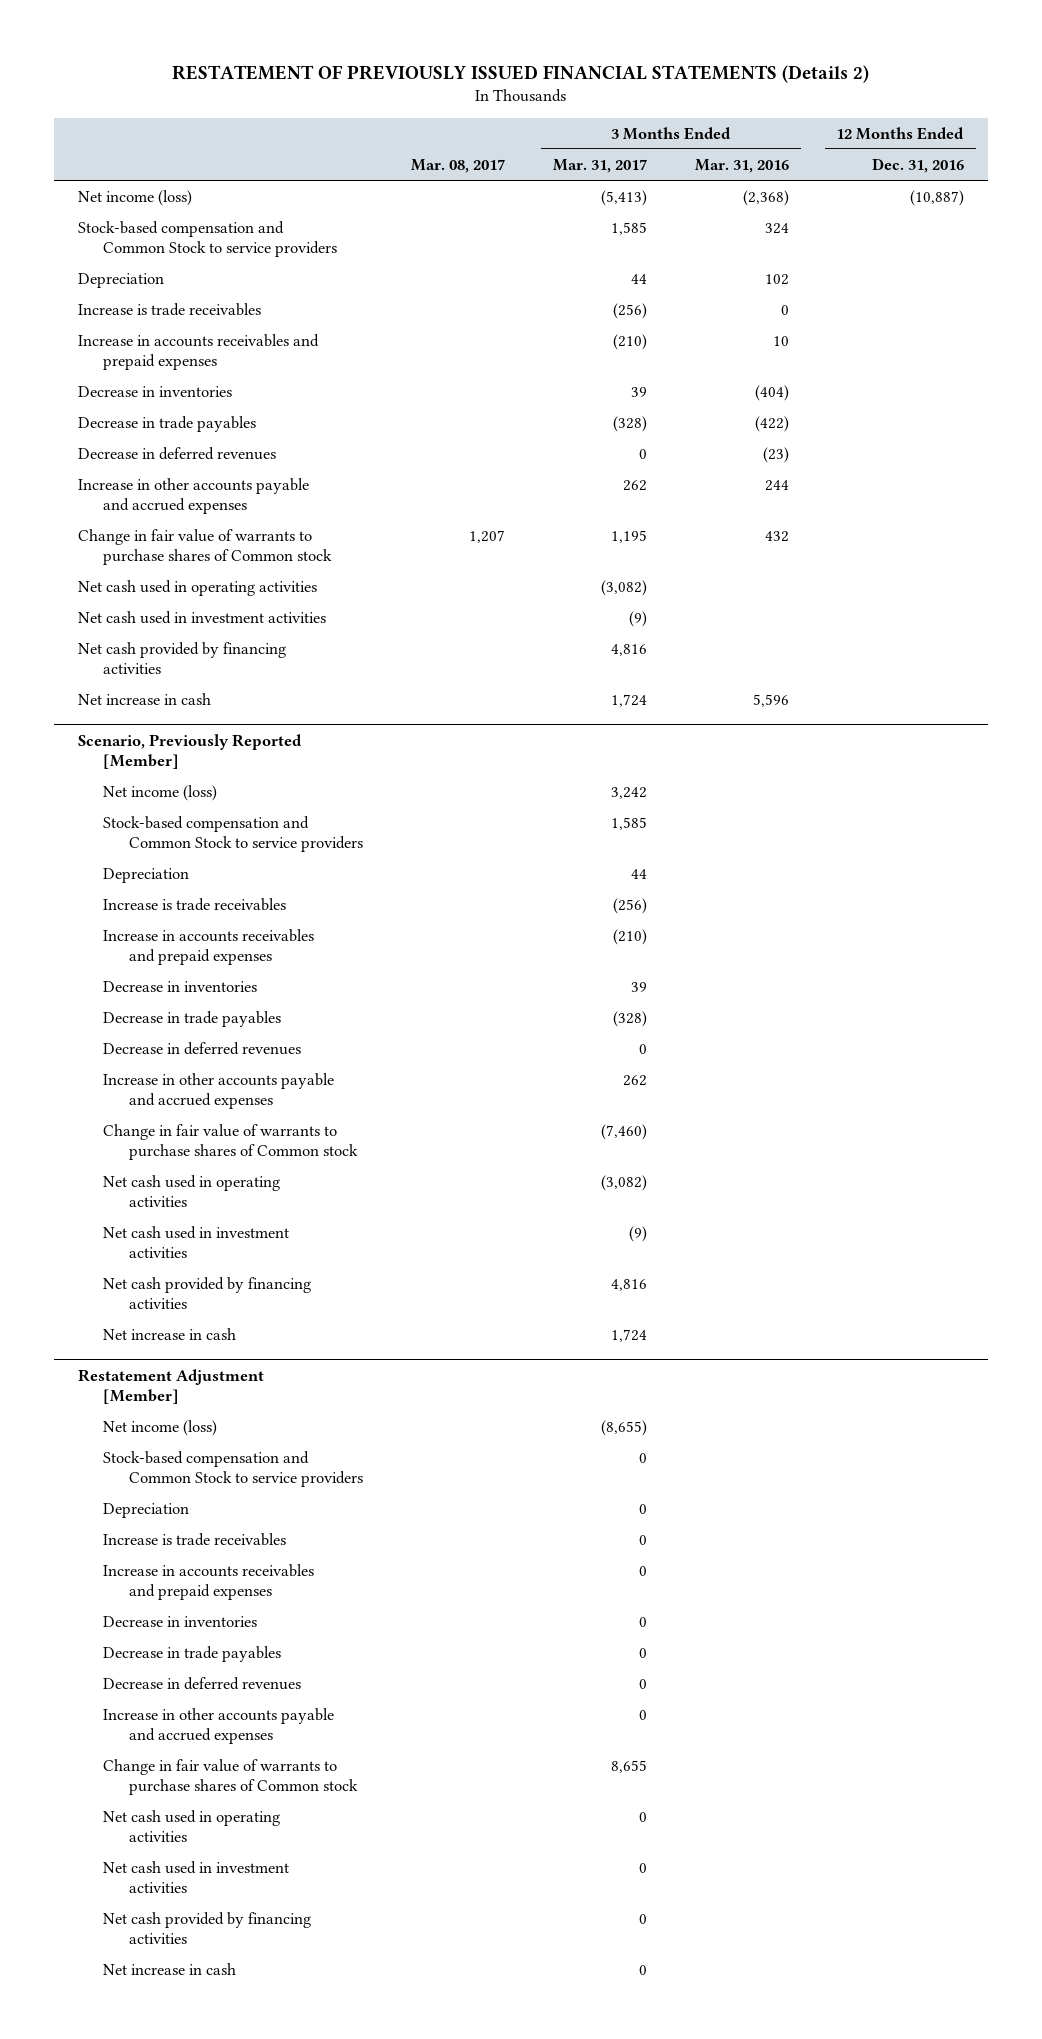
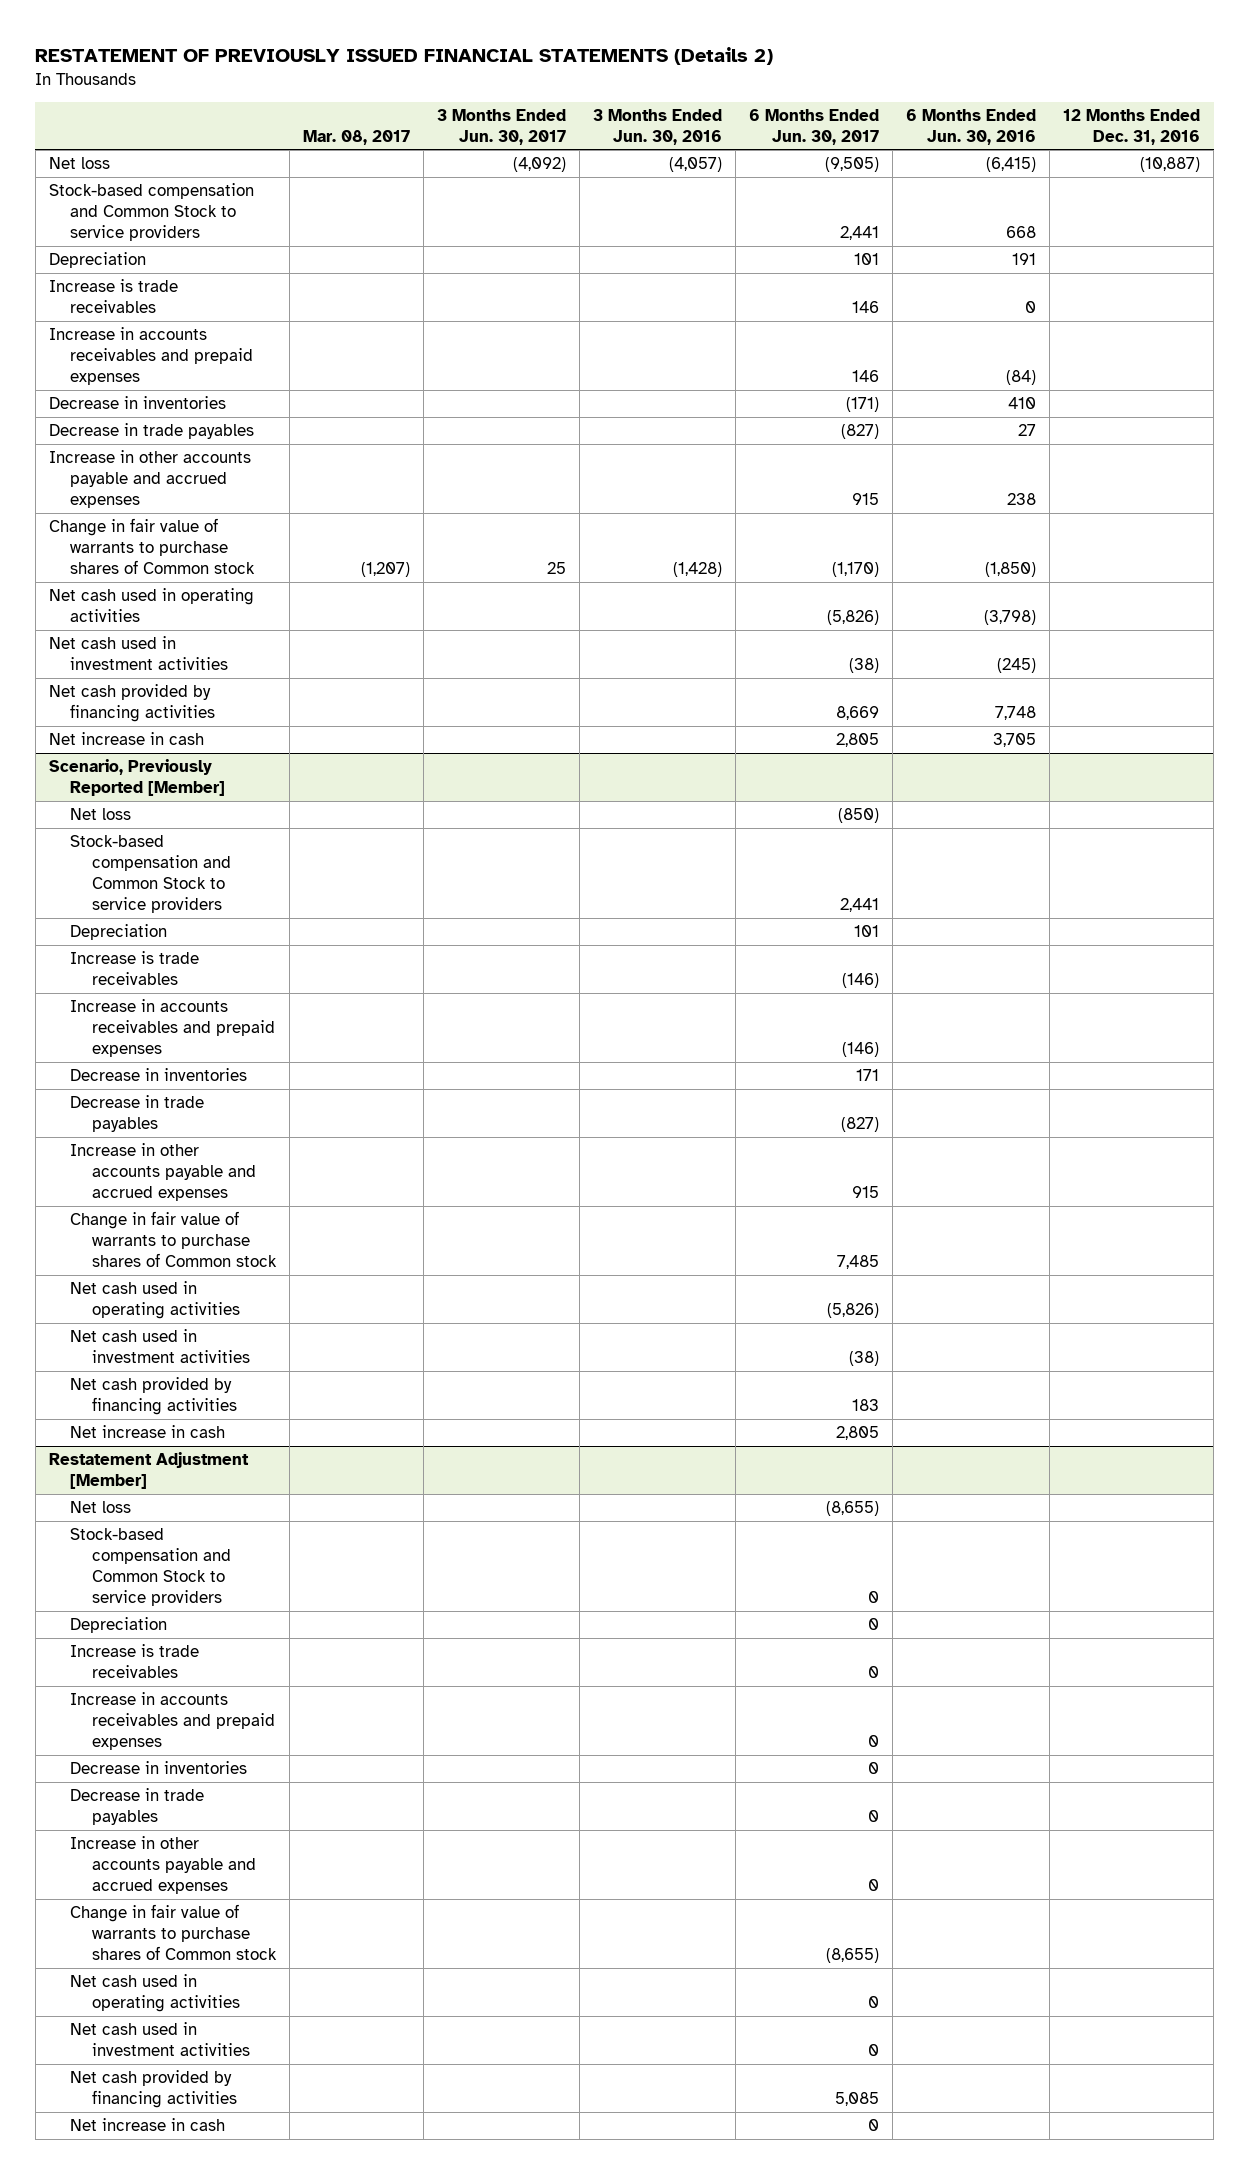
- | Mar. 08, 2017 | 3 Months Ended Mar. 31, 2017 | 3 Months Ended Mar. 31, 2016 | 12 Months Ended Dec. 31, 2016
+ | Mar. 08, 2017 | 3 Months Ended Jun. 30, 2017 | 3 Months Ended Jun. 30, 2016 | 6 Months Ended Jun. 30, 2017 | 6 Months Ended Jun. 30, 2016 | 12 Months Ended Dec. 31, 2016
- Net income (loss) | | (5,413) | (2,368) | (10,887)
+ Net loss | | (4,092) | (4,057) | (9,505) | (6,415) | (10,887)
- Decrease in deferred revenues | | 0 | (23) |
- Change in fair value of warrants to purchase shares of Common stock | 1,207 | 1,195 | 432 |
+ Change in fair value of warrants to purchase shares of Common stock | (1,207) | 25 | (1,428) | (1,170) | (1,850) |
@ Scenario, Previously Reported [Member]
- Net income (loss) | | 3,242 | |
+ Net loss | | | | (850) | |
- Decrease in deferred revenues | | 0 | |
@ Restatement Adjustment [Member]
- Net income (loss) | | (8,655) | |
+ Net loss | | | | (8,655) | |
- Decrease in deferred revenues | | 0 | |

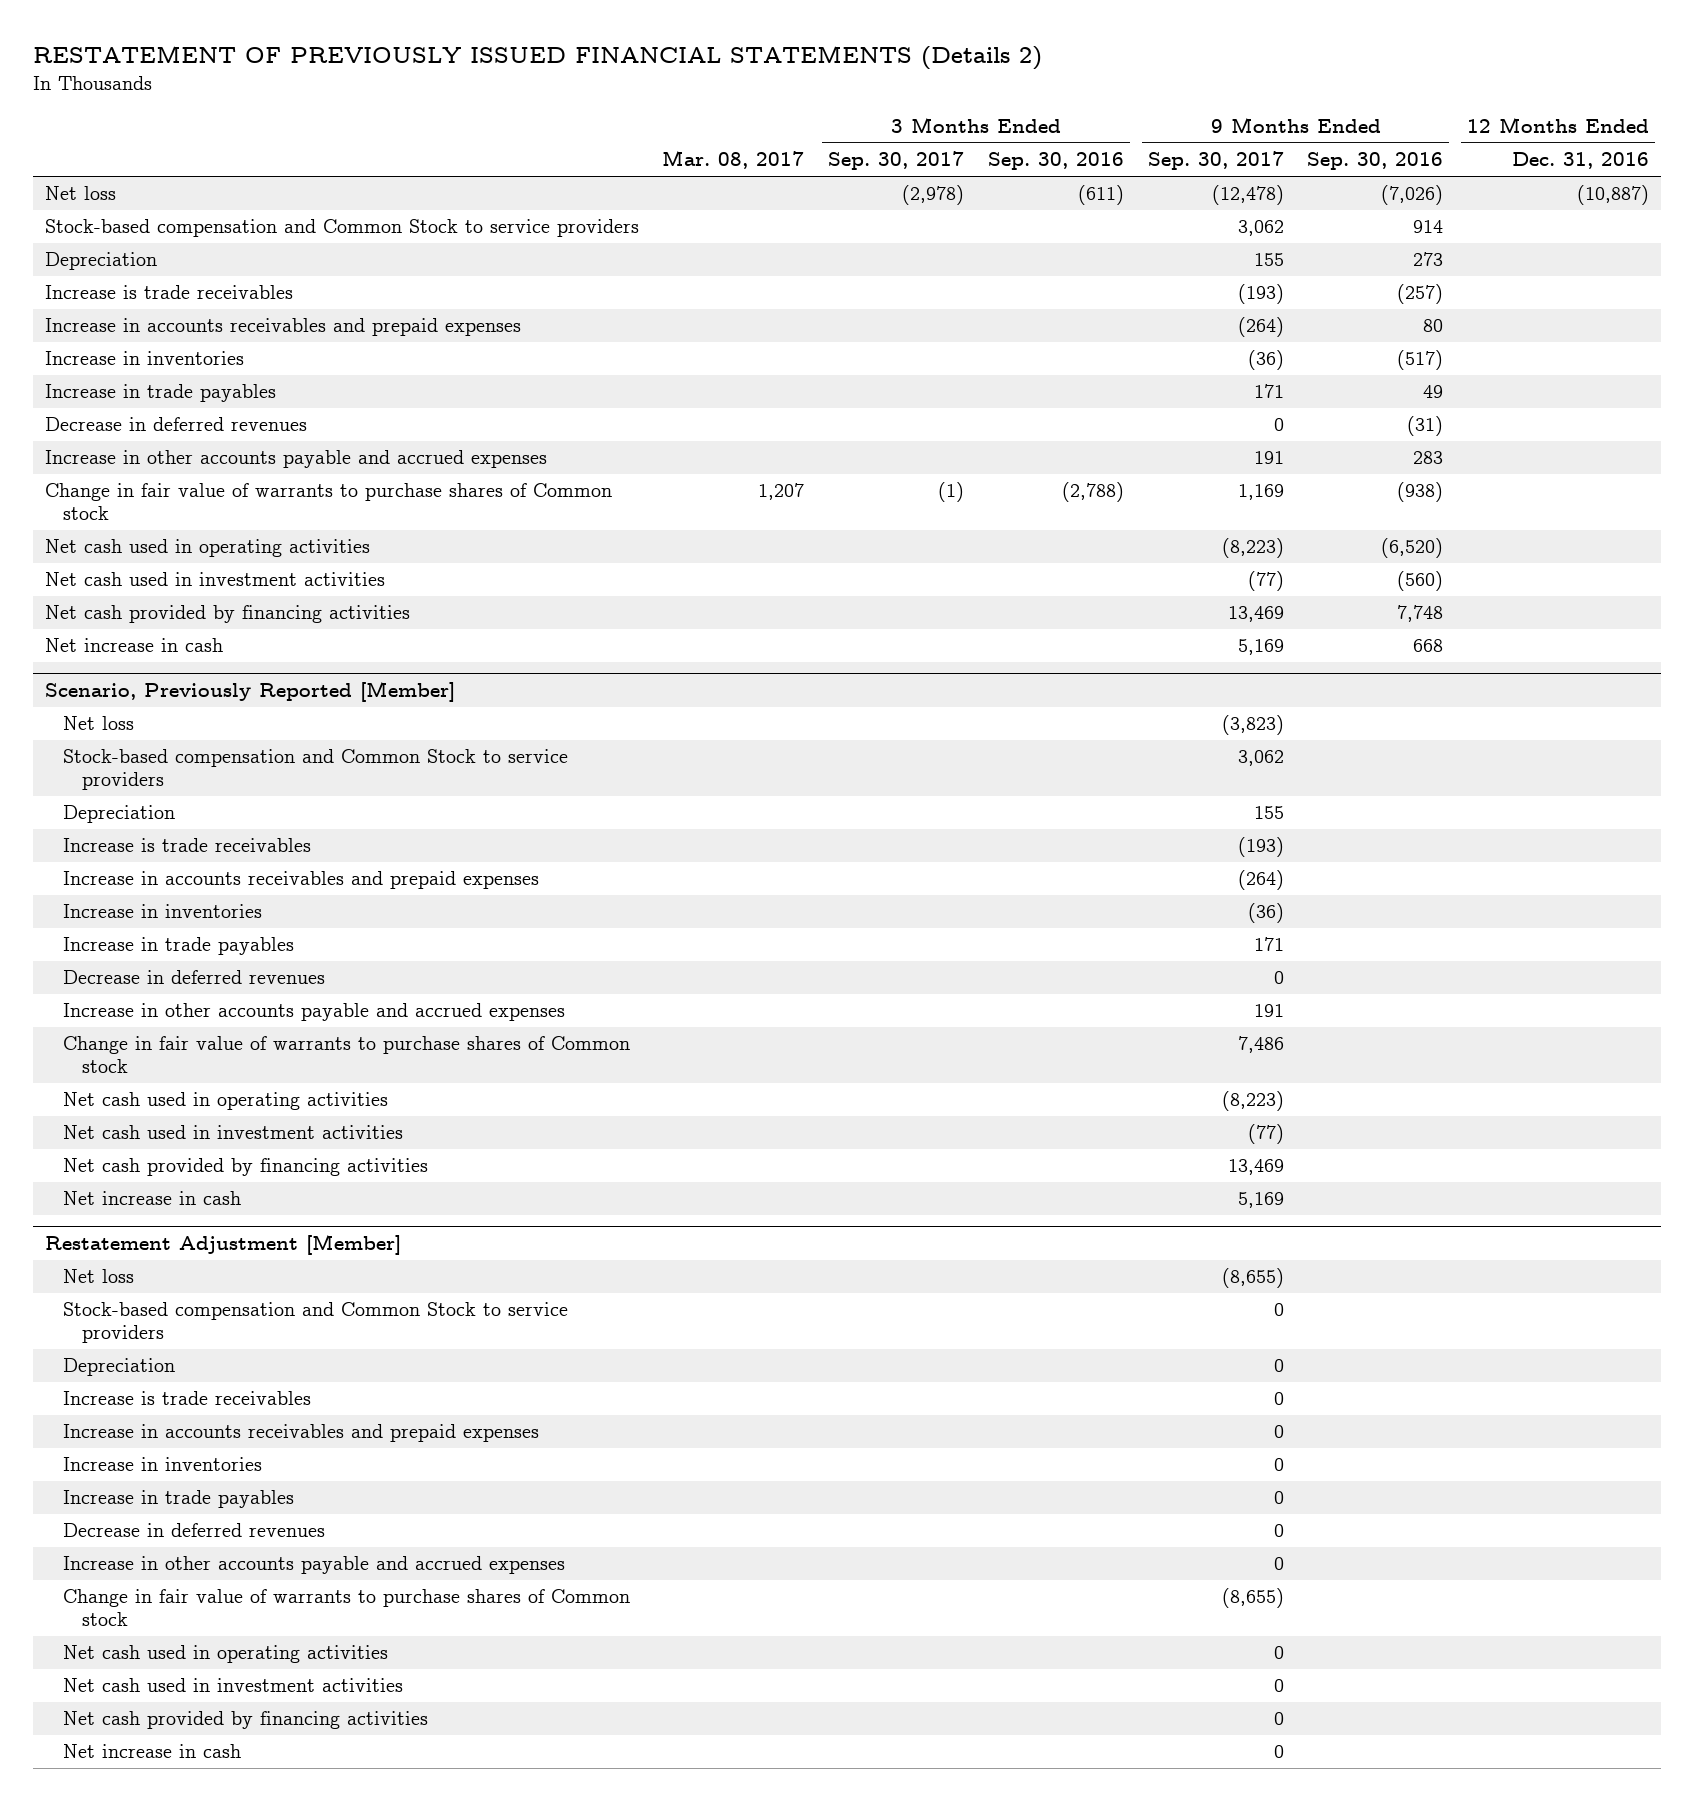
- | Mar. 08, 2017 | 3 Months Ended Jun. 30, 2017 | 3 Months Ended Jun. 30, 2016 | 6 Months Ended Jun. 30, 2017 | 6 Months Ended Jun. 30, 2016 | 12 Months Ended Dec. 31, 2016
+ | Mar. 08, 2017 | 3 Months Ended Sep. 30, 2017 | 3 Months Ended Sep. 30, 2016 | 9 Months Ended Sep. 30, 2017 | 9 Months Ended Sep. 30, 2016 | 12 Months Ended Dec. 31, 2016
- Decrease in inventories | | | | (171) | 410 |
- Decrease in trade payables | | | | (827) | 27 |
+ Increase in inventories | | | | (36) | (517) |
+ Increase in trade payables | | | | 171 | 49 |
+ Decrease in deferred revenues | | | | 0 | (31) |
- Change in fair value of warrants to purchase shares of Common stock | (1,207) | 25 | (1,428) | (1,170) | (1,850) |
+ Change in fair value of warrants to purchase shares of Common stock | 1,207 | (1) | (2,788) | 1,169 | (938) |
@ Scenario, Previously Reported [Member]
- Decrease in inventories | | | | 171 | |
- Decrease in trade payables | | | | (827) | |
+ Increase in inventories | | | | (36) | |
+ Increase in trade payables | | | | 171 | |
+ Decrease in deferred revenues | | | | 0 | |
@ Restatement Adjustment [Member]
- Decrease in inventories | | | | 0 | |
- Decrease in trade payables | | | | 0 | |
+ Increase in inventories | | | | 0 | |
+ Increase in trade payables | | | | 0 | |
+ Decrease in deferred revenues | | | | 0 | |

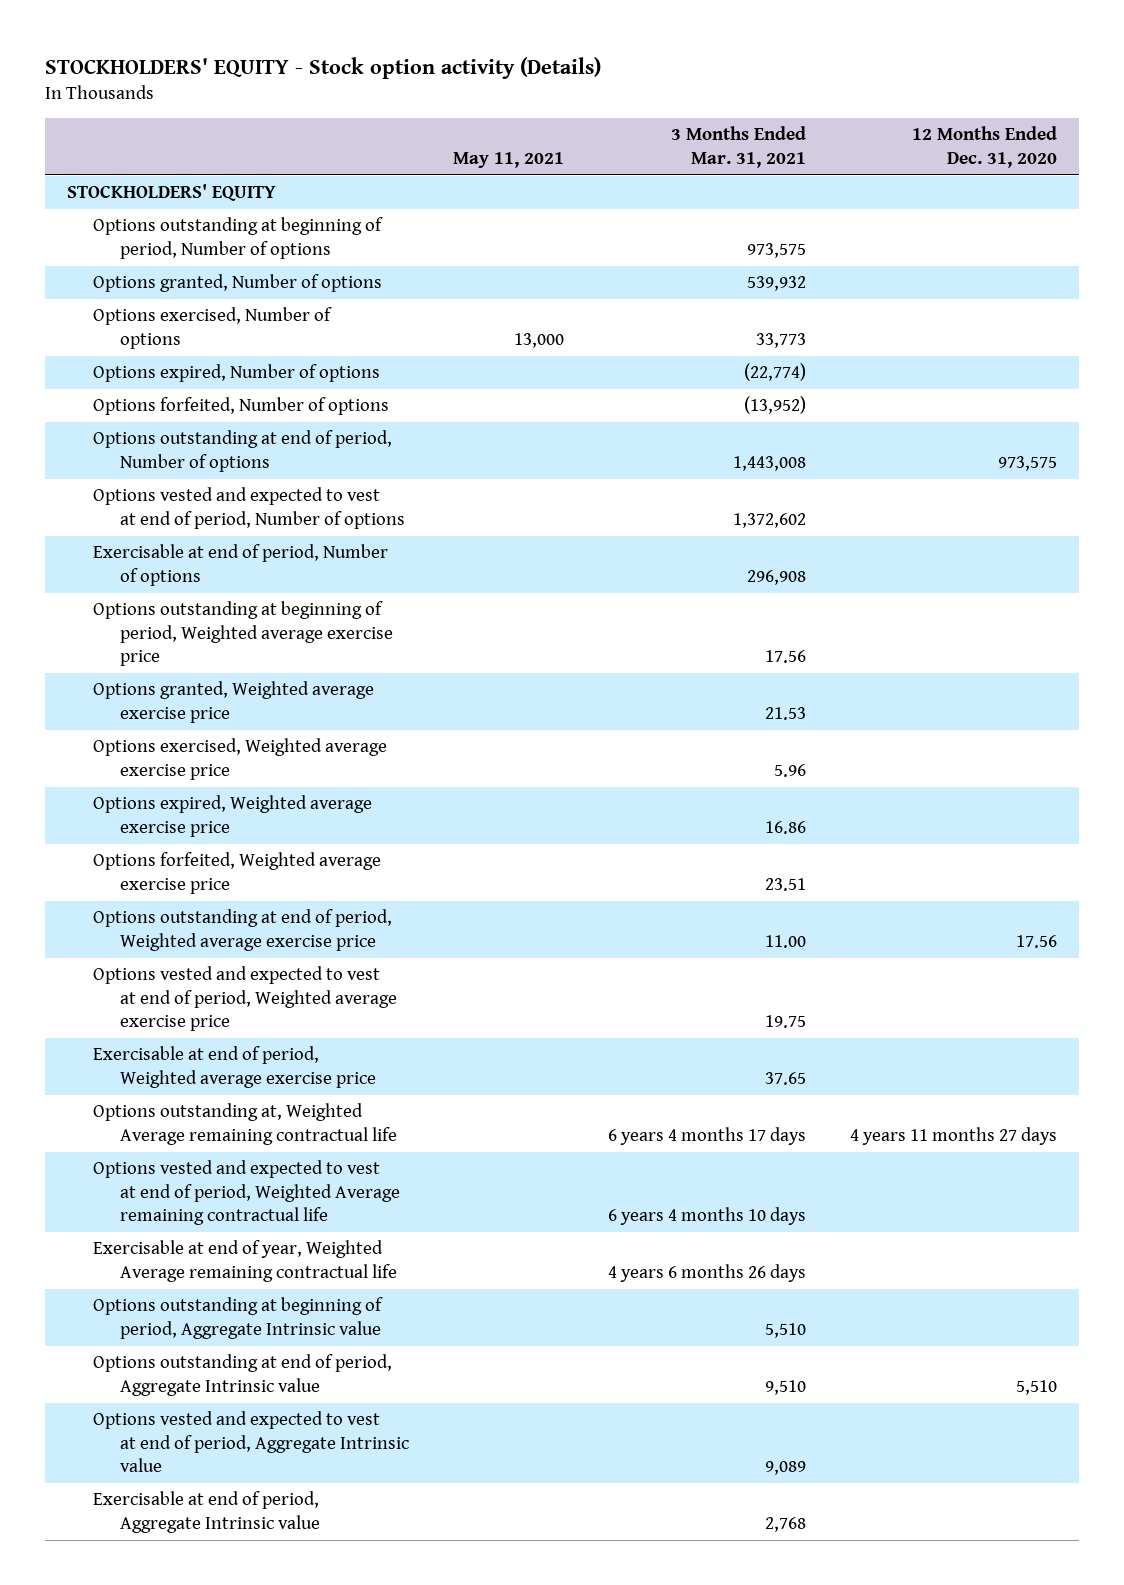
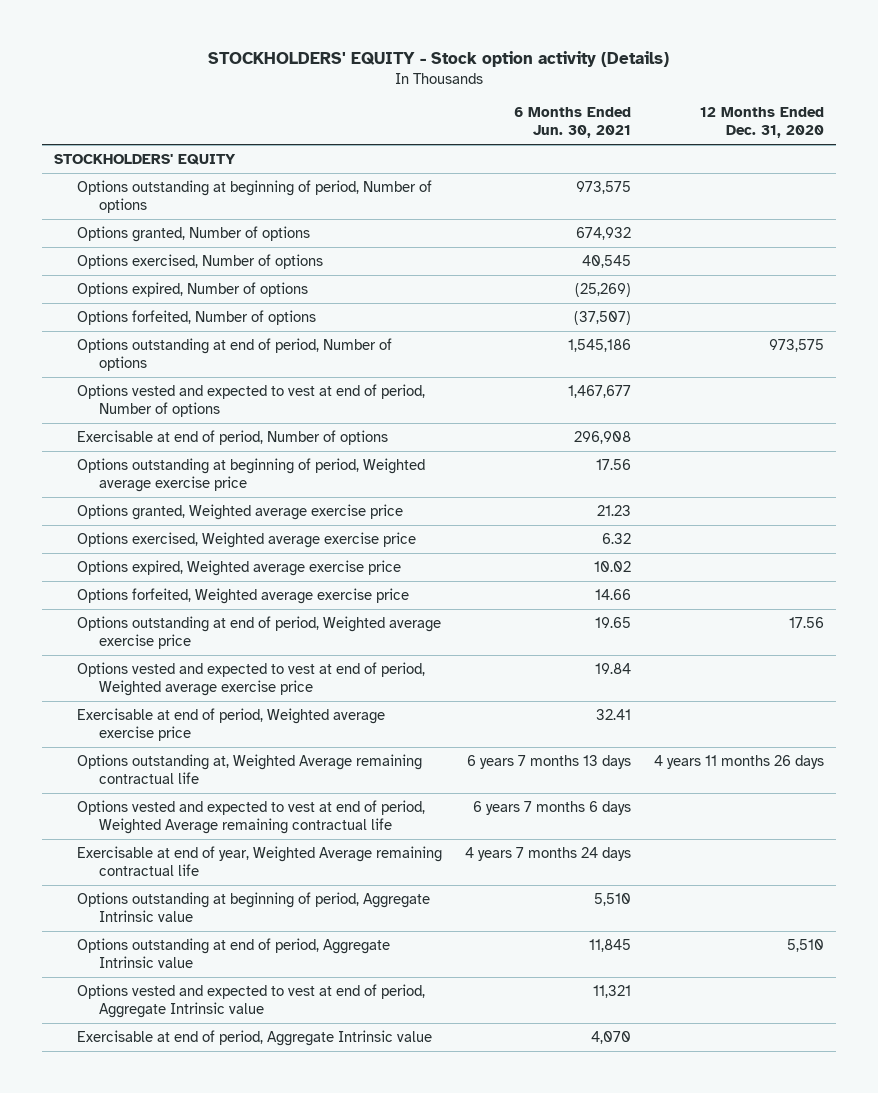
- | May 11, 2021 | 3 Months Ended Mar. 31, 2021 | 12 Months Ended Dec. 31, 2020
+ | 6 Months Ended Jun. 30, 2021 | 12 Months Ended Dec. 31, 2020
- Options outstanding at, Weighted Average remaining contractual life | | 6 years 4 months 17 days | 4 years 11 months 27 days
+ Options outstanding at, Weighted Average remaining contractual life | 6 years 7 months 13 days | 4 years 11 months 26 days

